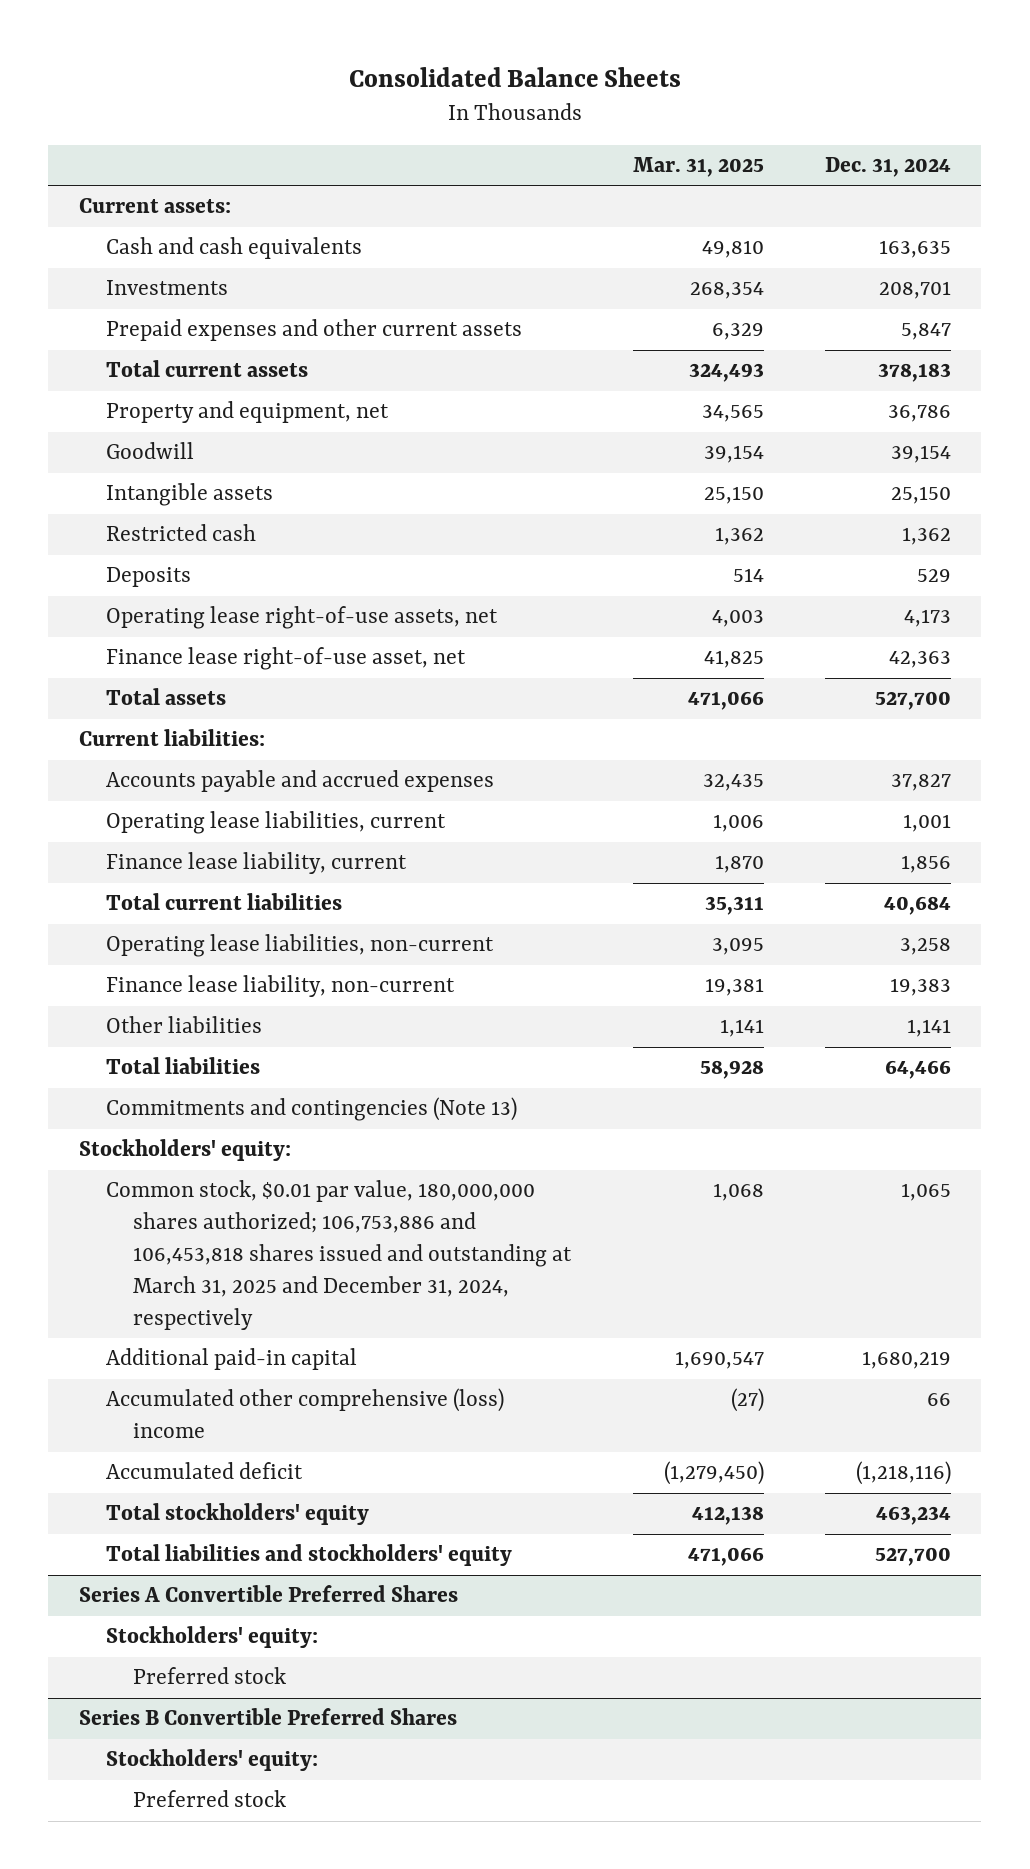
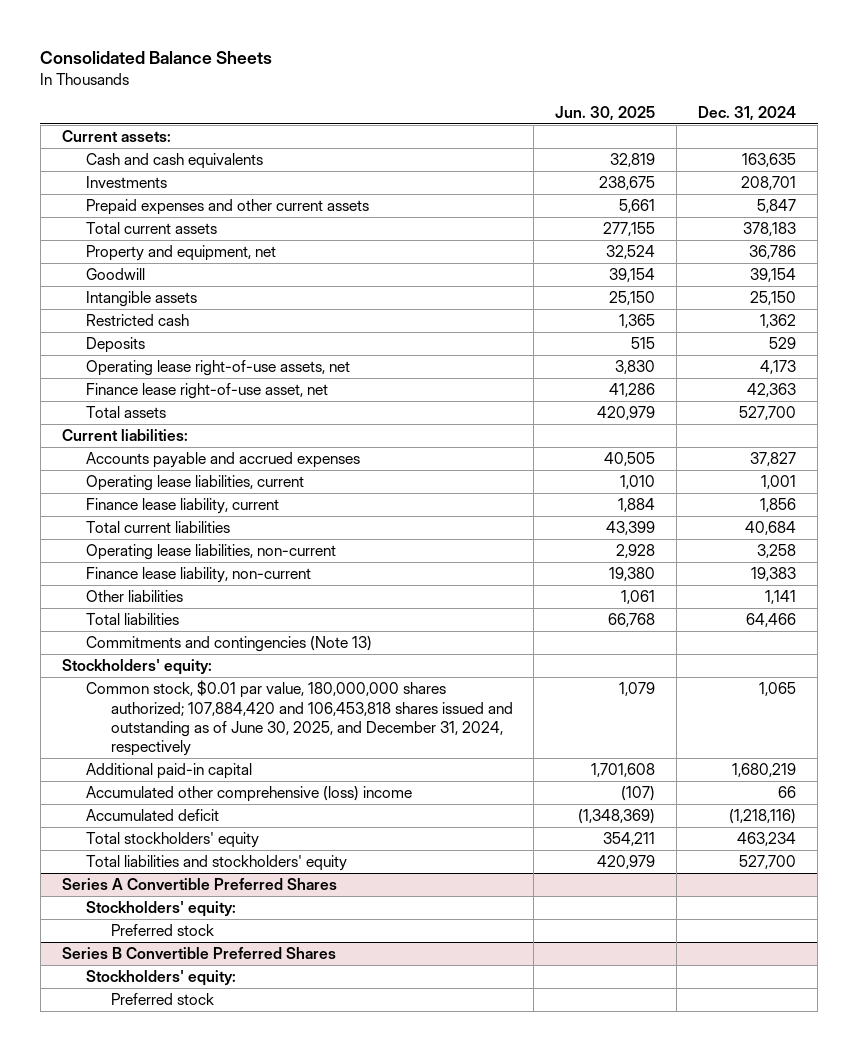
- | Mar. 31, 2025 | Dec. 31, 2024
+ | Jun. 30, 2025 | Dec. 31, 2024
- Common stock, $0.01 par value, 180,000,000 shares authorized; 106,753,886 and 106,453,818 shares issued and outstanding at March 31, 2025 and December 31, 2024, respectively | 1,068 | 1,065
+ Common stock, $0.01 par value, 180,000,000 shares authorized; 107,884,420 and 106,453,818 shares issued and outstanding as of June 30, 2025, and December 31, 2024, respectively | 1,079 | 1,065

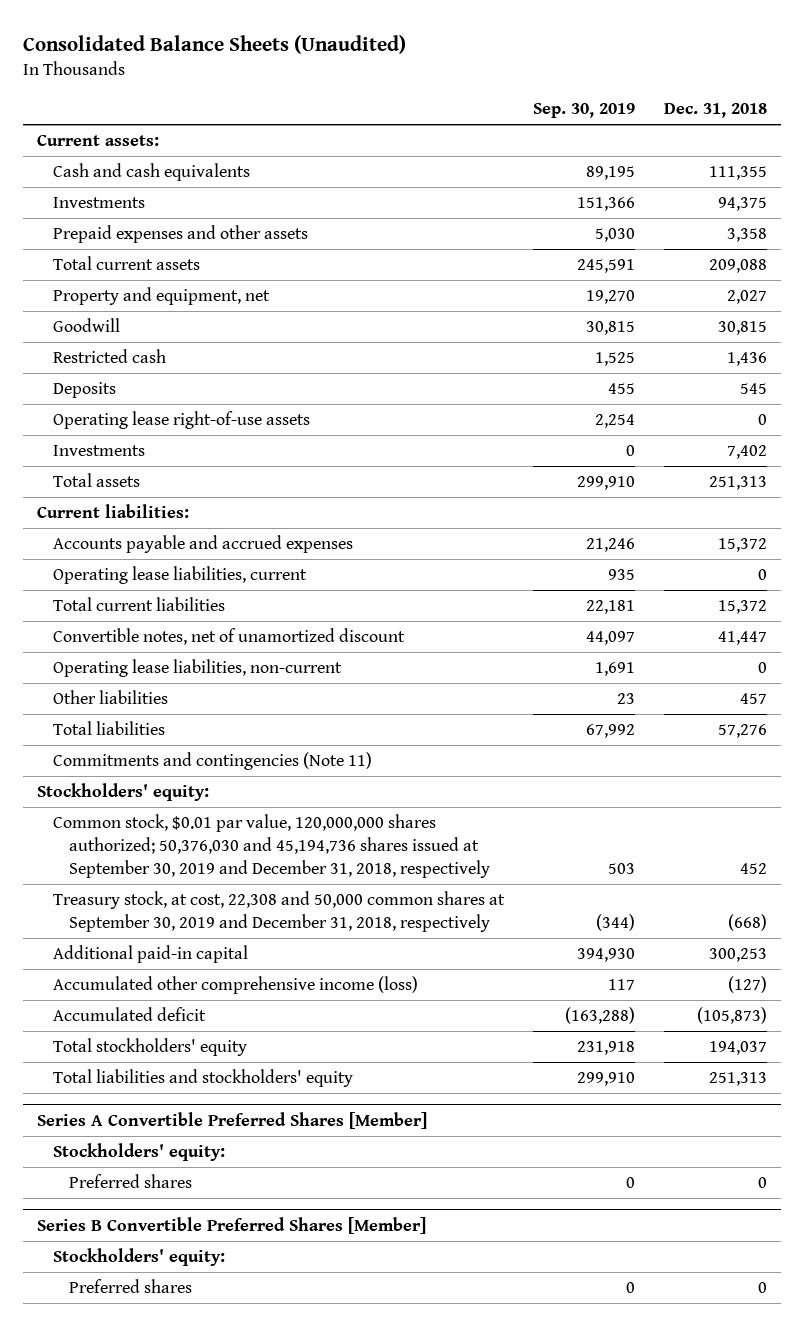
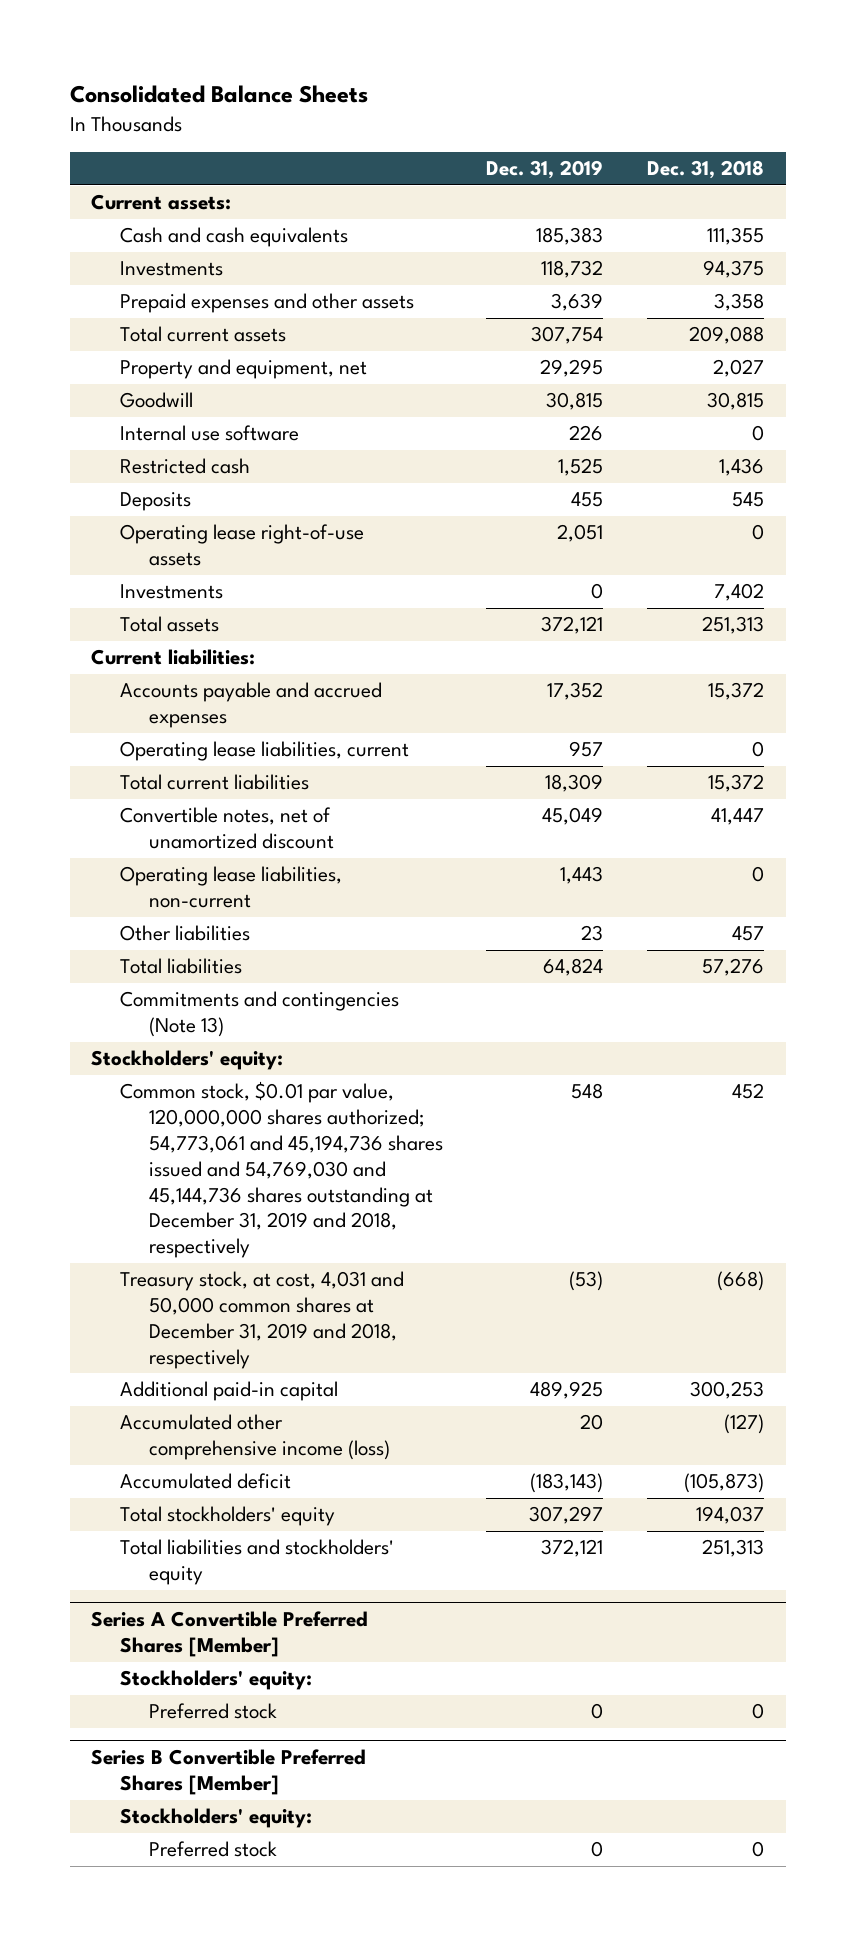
- Consolidated Balance Sheets (Unaudited)
+ Consolidated Balance Sheets
- | Sep. 30, 2019 | Dec. 31, 2018
+ | Dec. 31, 2019 | Dec. 31, 2018
+ Internal use software | 226 | 0
- Commitments and contingencies (Note 11)
+ Commitments and contingencies (Note 13)
- Common stock, $0.01 par value, 120,000,000 shares authorized; 50,376,030 and 45,194,736 shares issued at September 30, 2019 and December 31, 2018, respectively | 503 | 452
- Treasury stock, at cost, 22,308 and 50,000 common shares at September 30, 2019 and December 31, 2018, respectively | (344) | (668)
+ Common stock, $0.01 par value, 120,000,000 shares authorized; 54,773,061 and 45,194,736 shares issued and 54,769,030 and 45,144,736 shares outstanding at December 31, 2019 and 2018, respectively | 548 | 452
+ Treasury stock, at cost, 4,031 and 50,000 common shares at December 31, 2019 and 2018, respectively | (53) | (668)
@ Series A Convertible Preferred Shares [Member]
- Preferred shares | 0 | 0
+ Preferred stock | 0 | 0
@ Series B Convertible Preferred Shares [Member]
- Preferred shares | 0 | 0
+ Preferred stock | 0 | 0

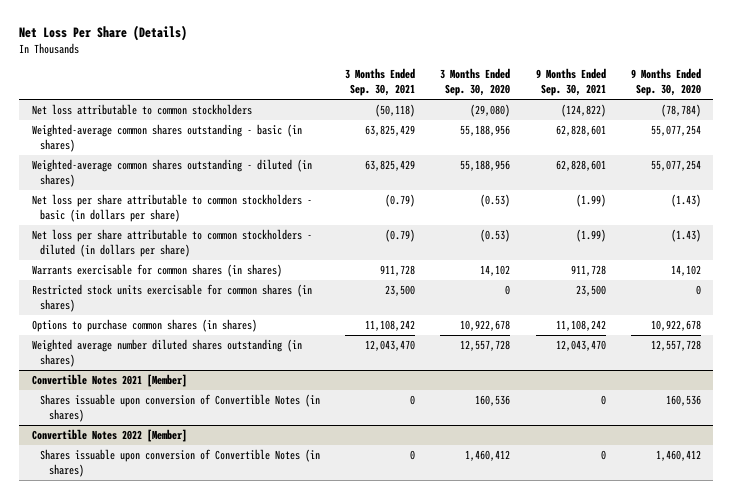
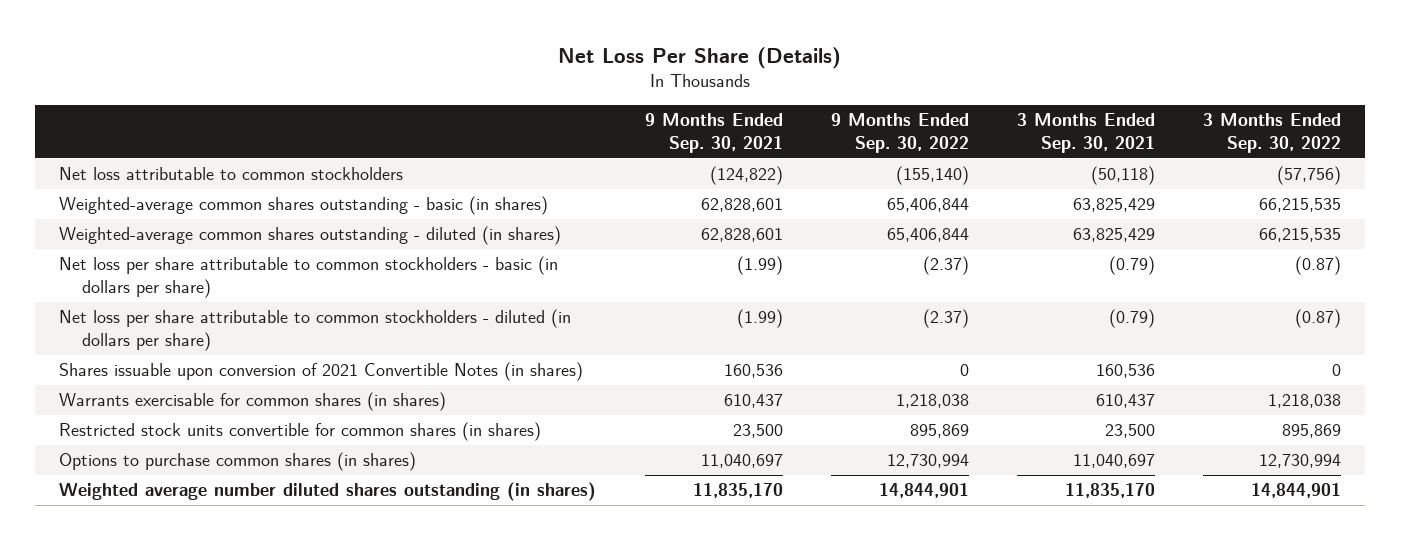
- | 3 Months Ended Sep. 30, 2021 | 3 Months Ended Sep. 30, 2020 | 9 Months Ended Sep. 30, 2021 | 9 Months Ended Sep. 30, 2020
+ | 9 Months Ended Sep. 30, 2021 | 9 Months Ended Sep. 30, 2022 | 3 Months Ended Sep. 30, 2021 | 3 Months Ended Sep. 30, 2022
- Warrants exercisable for common shares (in shares) | 911,728 | 14,102 | 911,728 | 14,102
- Restricted stock units exercisable for common shares (in shares) | 23,500 | 0 | 23,500 | 0
- Options to purchase common shares (in shares) | 11,108,242 | 10,922,678 | 11,108,242 | 10,922,678
- Weighted average number diluted shares outstanding (in shares) | 12,043,470 | 12,557,728 | 12,043,470 | 12,557,728
- Convertible Notes 2021 [Member]
- Shares issuable upon conversion of Convertible Notes (in shares) | 0 | 160,536 | 0 | 160,536
- Convertible Notes 2022 [Member]
- Shares issuable upon conversion of Convertible Notes (in shares) | 0 | 1,460,412 | 0 | 1,460,412
+ Shares issuable upon conversion of 2021 Convertible Notes (in shares) | 160,536 | 0 | 160,536 | 0
+ Warrants exercisable for common shares (in shares) | 610,437 | 1,218,038 | 610,437 | 1,218,038
+ Restricted stock units convertible for common shares (in shares) | 23,500 | 895,869 | 23,500 | 895,869
+ Options to purchase common shares (in shares) | 11,040,697 | 12,730,994 | 11,040,697 | 12,730,994
+ Weighted average number diluted shares outstanding (in shares) | 11,835,170 | 14,844,901 | 11,835,170 | 14,844,901

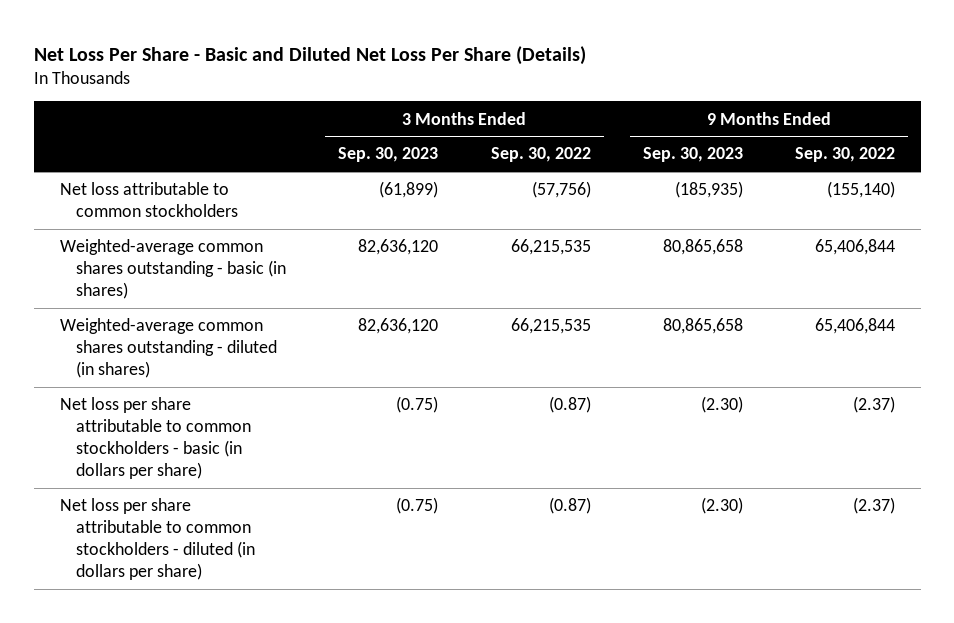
- Net Loss Per Share (Details)
+ Net Loss Per Share - Basic and Diluted Net Loss Per Share (Details)
- | 9 Months Ended Sep. 30, 2021 | 9 Months Ended Sep. 30, 2022 | 3 Months Ended Sep. 30, 2021 | 3 Months Ended Sep. 30, 2022
+ | 3 Months Ended Sep. 30, 2023 | 3 Months Ended Sep. 30, 2022 | 9 Months Ended Sep. 30, 2023 | 9 Months Ended Sep. 30, 2022
- Shares issuable upon conversion of 2021 Convertible Notes (in shares) | 160,536 | 0 | 160,536 | 0
- Warrants exercisable for common shares (in shares) | 610,437 | 1,218,038 | 610,437 | 1,218,038
- Restricted stock units convertible for common shares (in shares) | 23,500 | 895,869 | 23,500 | 895,869
- Options to purchase common shares (in shares) | 11,040,697 | 12,730,994 | 11,040,697 | 12,730,994
- Weighted average number diluted shares outstanding (in shares) | 11,835,170 | 14,844,901 | 11,835,170 | 14,844,901

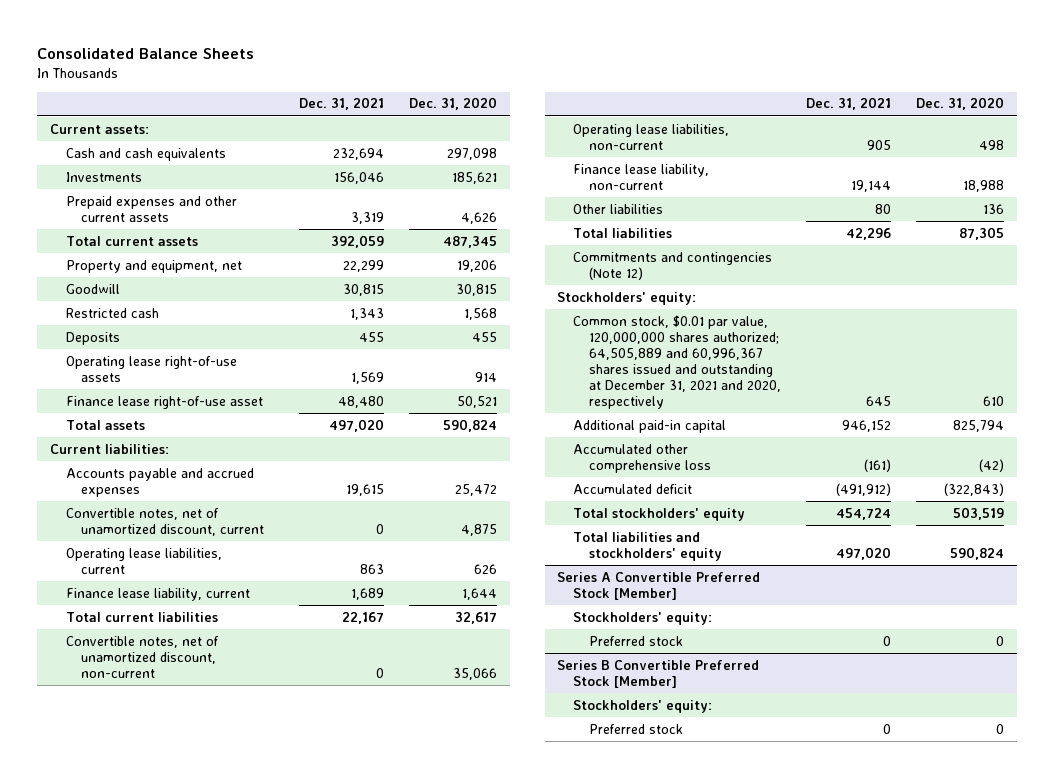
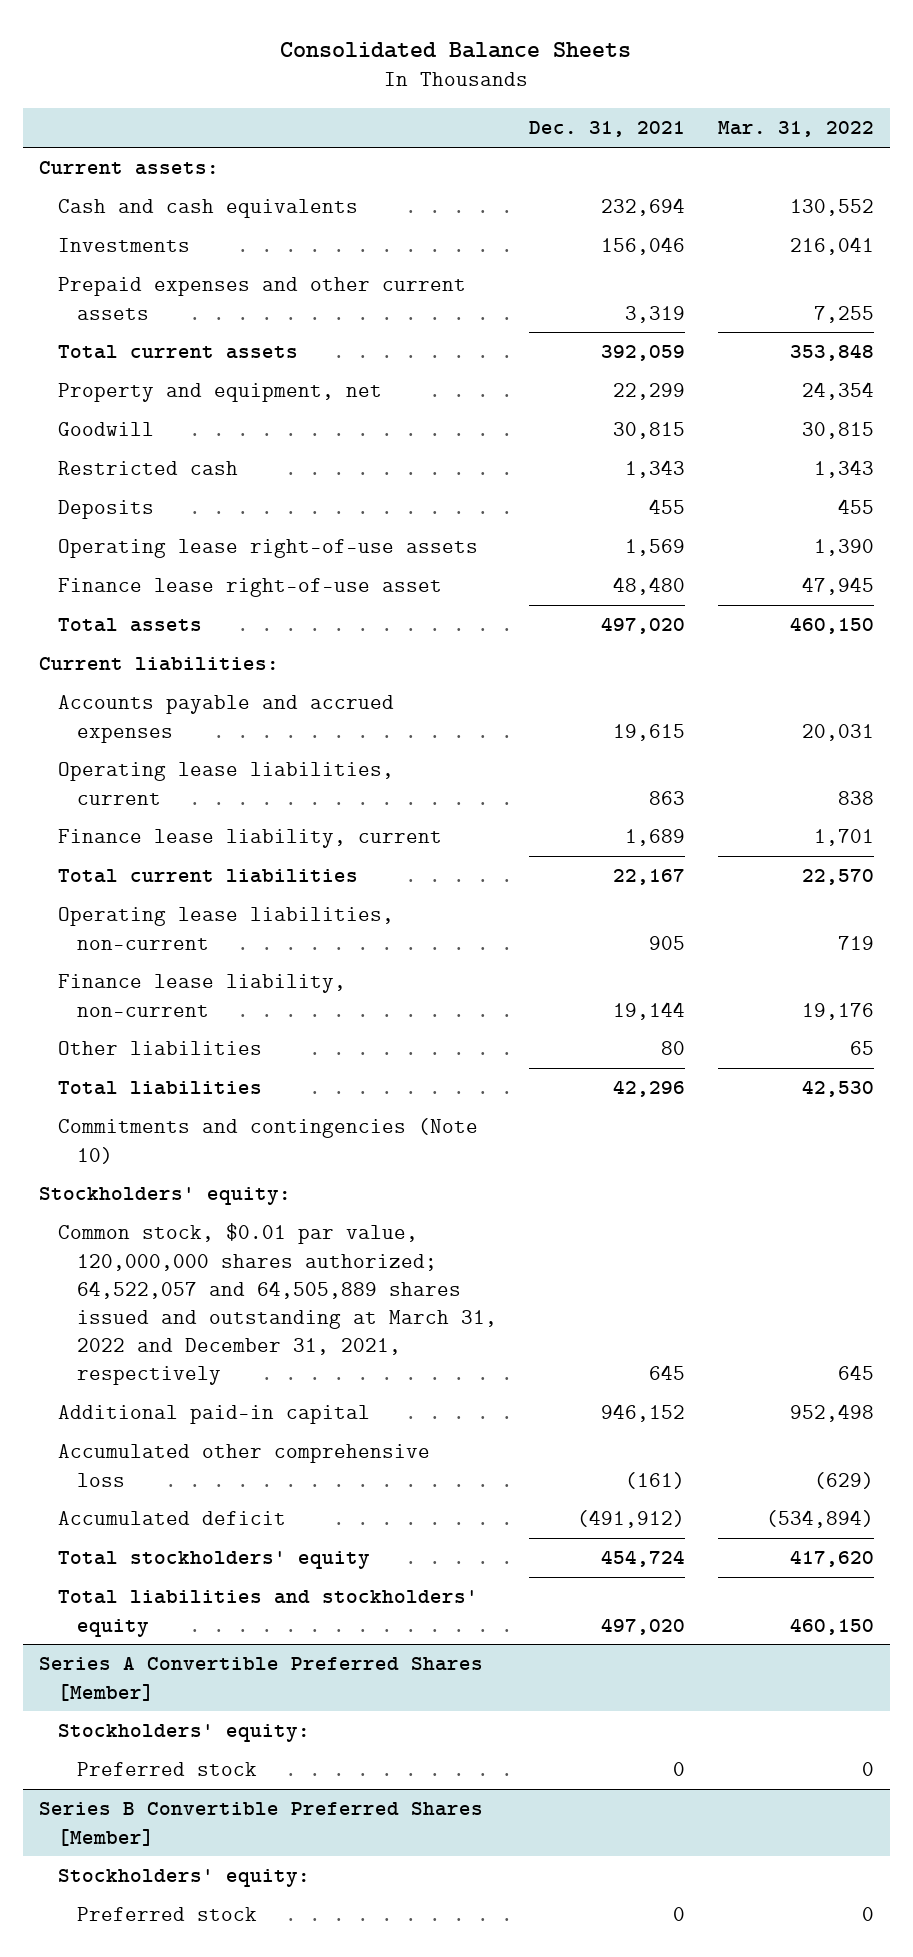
- | Dec. 31, 2021 | Dec. 31, 2020
+ | Dec. 31, 2021 | Mar. 31, 2022
- Convertible notes, net of unamortized discount, current | 0 | 4,875
- Convertible notes, net of unamortized discount, non-current | 0 | 35,066
- Commitments and contingencies (Note 12)
+ Commitments and contingencies (Note 10)
- Common stock, $0.01 par value, 120,000,000 shares authorized; 64,505,889 and 60,996,367 shares issued and outstanding at December 31, 2021 and 2020, respectively | 645 | 610
+ Common stock, $0.01 par value, 120,000,000 shares authorized; 64,522,057 and 64,505,889 shares issued and outstanding at March 31, 2022 and December 31, 2021, respectively | 645 | 645
- Series A Convertible Preferred Stock [Member]
+ Series A Convertible Preferred Shares [Member]
- Series B Convertible Preferred Stock [Member]
+ Series B Convertible Preferred Shares [Member]

